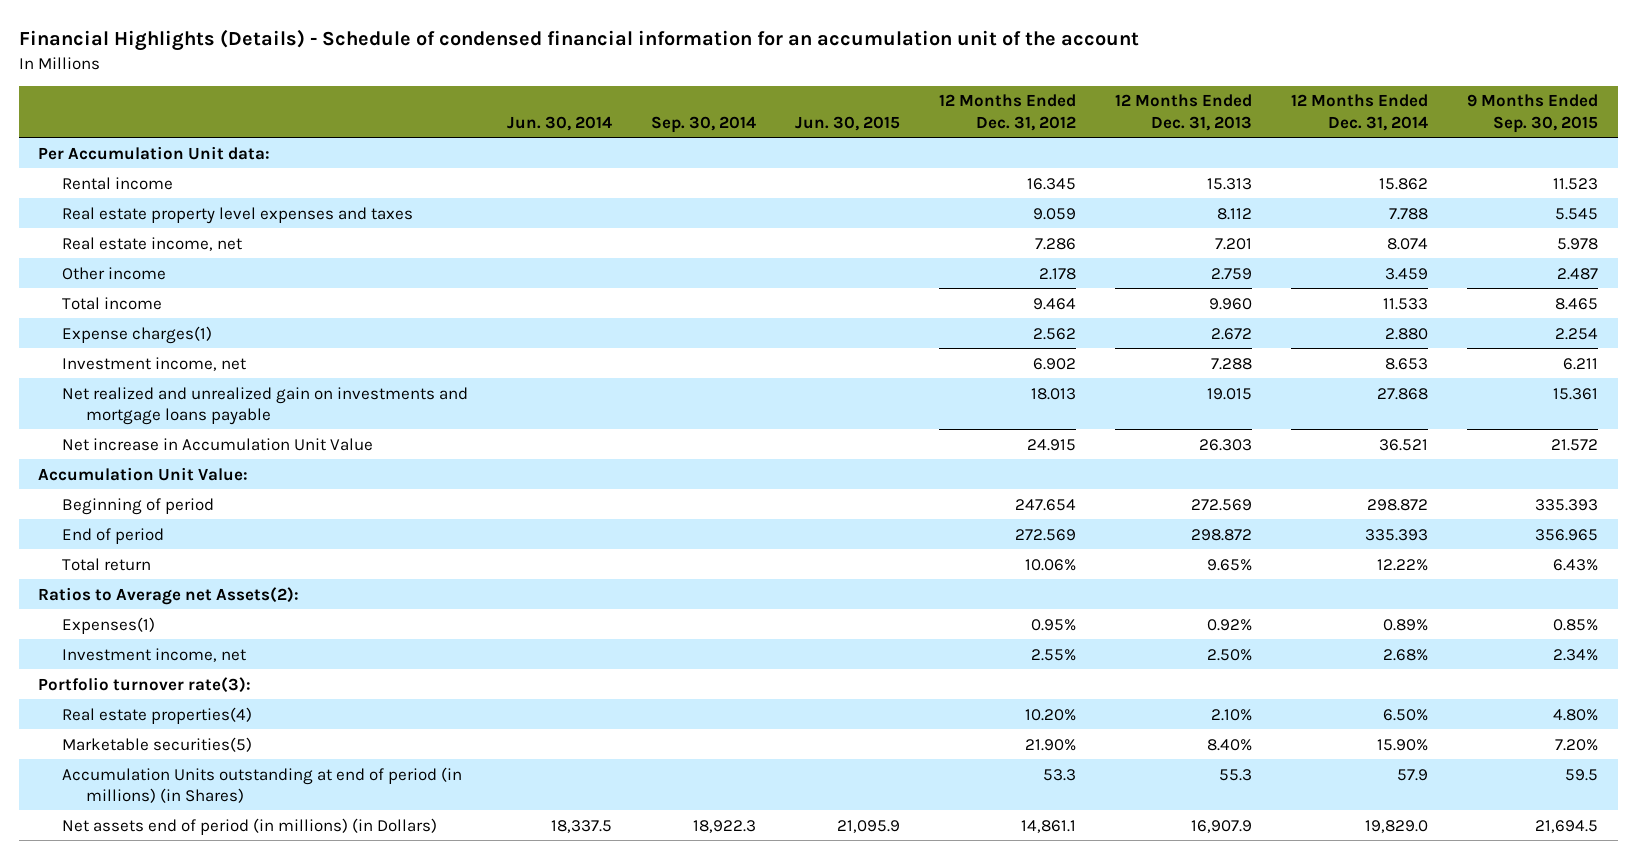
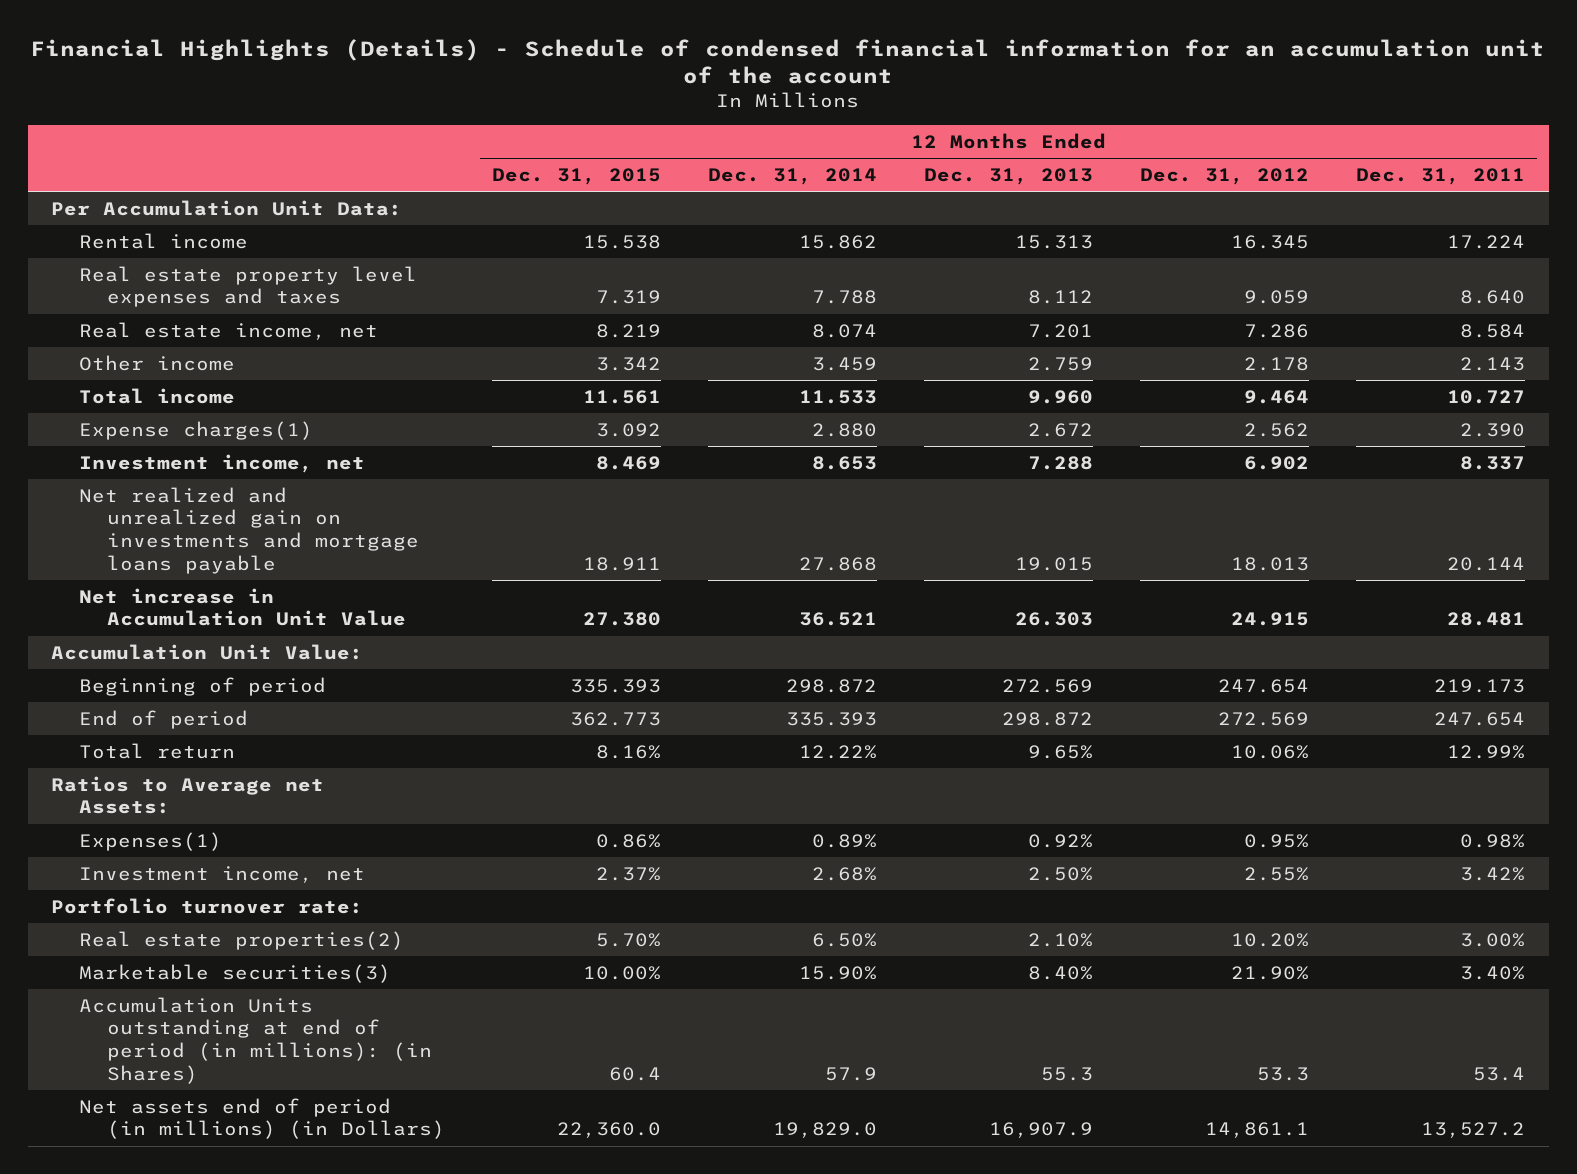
- | Jun. 30, 2014 | Sep. 30, 2014 | Jun. 30, 2015 | 12 Months Ended Dec. 31, 2012 | 12 Months Ended Dec. 31, 2013 | 12 Months Ended Dec. 31, 2014 | 9 Months Ended Sep. 30, 2015
+ | 12 Months Ended Dec. 31, 2015 | 12 Months Ended Dec. 31, 2014 | 12 Months Ended Dec. 31, 2013 | 12 Months Ended Dec. 31, 2012 | 12 Months Ended Dec. 31, 2011
- Per Accumulation Unit data:
+ Per Accumulation Unit Data:
- Ratios to Average net Assets(2):
+ Ratios to Average net Assets:
- Portfolio turnover rate(3):
- Real estate properties(4) | | | | 10.20% | 2.10% | 6.50% | 4.80%
- Marketable securities(5) | | | | 21.90% | 8.40% | 15.90% | 7.20%
- Accumulation Units outstanding at end of period (in millions) (in Shares) | | | | 53.3 | 55.3 | 57.9 | 59.5
+ Portfolio turnover rate:
+ Real estate properties(2) | 5.70% | 6.50% | 2.10% | 10.20% | 3.00%
+ Marketable securities(3) | 10.00% | 15.90% | 8.40% | 21.90% | 3.40%
+ Accumulation Units outstanding at end of period (in millions): (in Shares) | 60.4 | 57.9 | 55.3 | 53.3 | 53.4

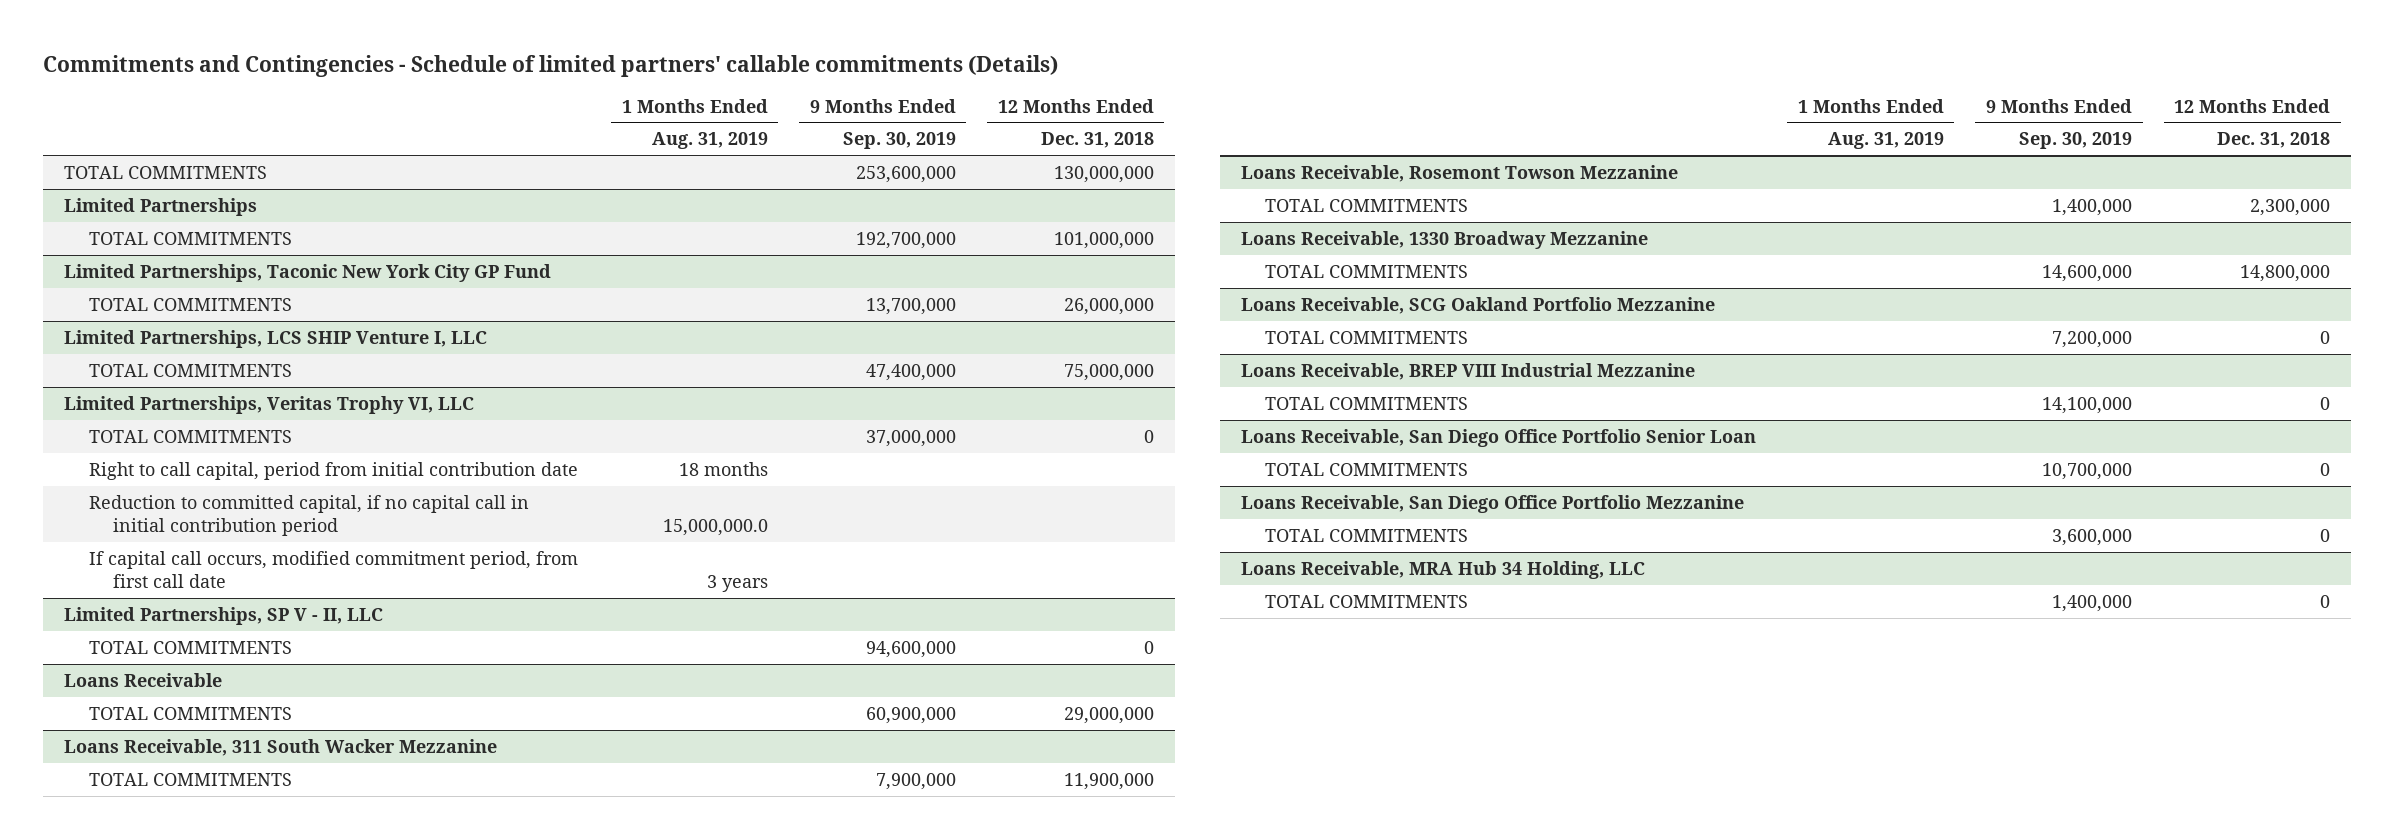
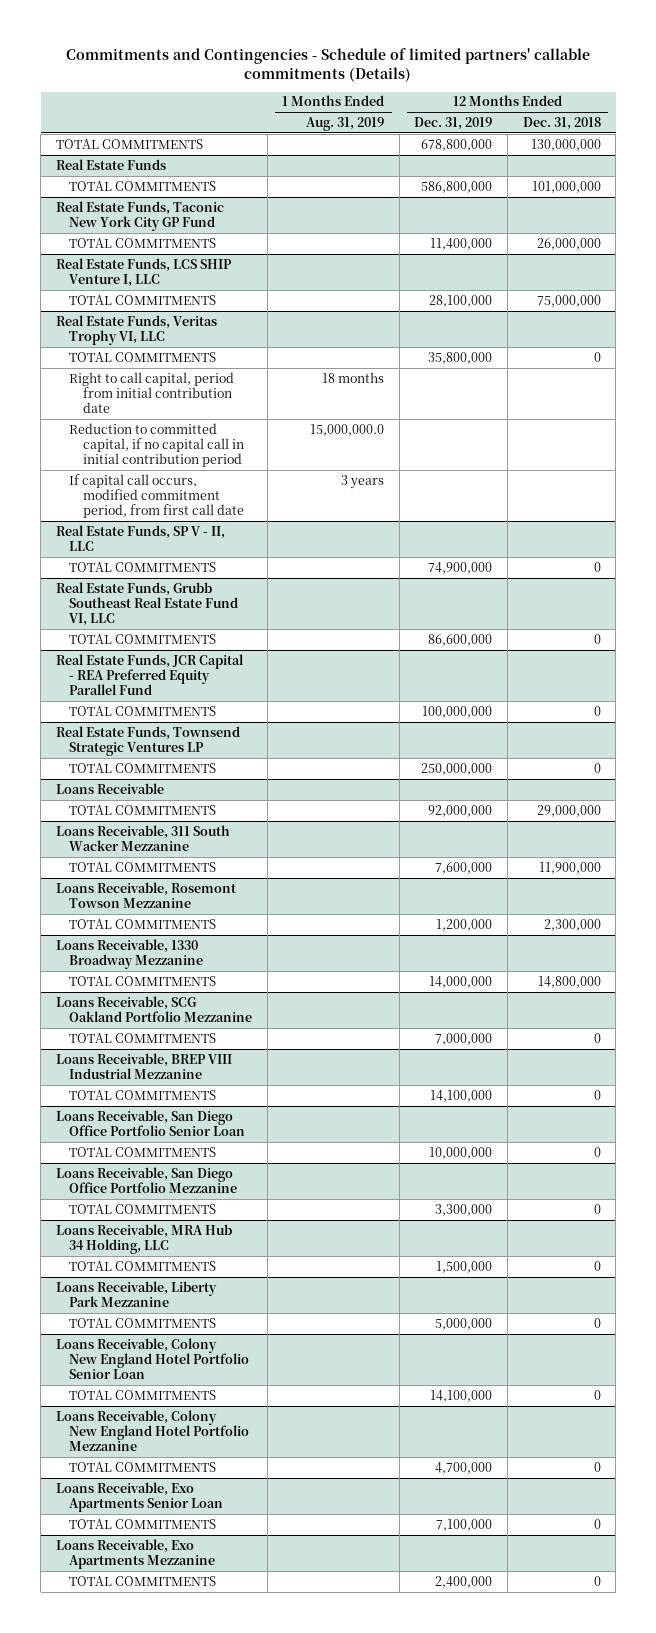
- | 1 Months Ended Aug. 31, 2019 | 9 Months Ended Sep. 30, 2019 | 12 Months Ended Dec. 31, 2018
+ | 1 Months Ended Aug. 31, 2019 | 12 Months Ended Dec. 31, 2019 | 12 Months Ended Dec. 31, 2018
- Limited Partnerships
+ Real Estate Funds
- Limited Partnerships, Taconic New York City GP Fund
+ Real Estate Funds, Taconic New York City GP Fund
- Limited Partnerships, LCS SHIP Venture I, LLC
+ Real Estate Funds, LCS SHIP Venture I, LLC
- Limited Partnerships, Veritas Trophy VI, LLC
+ Real Estate Funds, Veritas Trophy VI, LLC
- Limited Partnerships, SP V - II, LLC
+ Real Estate Funds, SP V - II, LLC
+ Real Estate Funds, Grubb Southeast Real Estate Fund VI, LLC
+ TOTAL COMMITMENTS | | 86,600,000 | 0
+ Real Estate Funds, JCR Capital - REA Preferred Equity Parallel Fund
+ TOTAL COMMITMENTS | | 100,000,000 | 0
+ Real Estate Funds, Townsend Strategic Ventures LP
+ TOTAL COMMITMENTS | | 250,000,000 | 0
+ Loans Receivable, Liberty Park Mezzanine
+ TOTAL COMMITMENTS | | 5,000,000 | 0
+ Loans Receivable, Colony New England Hotel Portfolio Senior Loan
+ TOTAL COMMITMENTS | | 14,100,000 | 0
+ Loans Receivable, Colony New England Hotel Portfolio Mezzanine
+ TOTAL COMMITMENTS | | 4,700,000 | 0
+ Loans Receivable, Exo Apartments Senior Loan
+ TOTAL COMMITMENTS | | 7,100,000 | 0
+ Loans Receivable, Exo Apartments Mezzanine
+ TOTAL COMMITMENTS | | 2,400,000 | 0

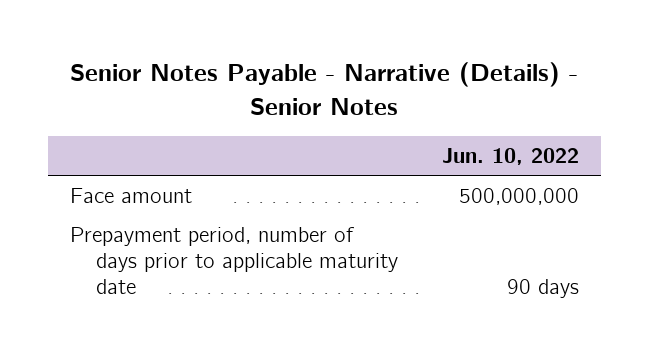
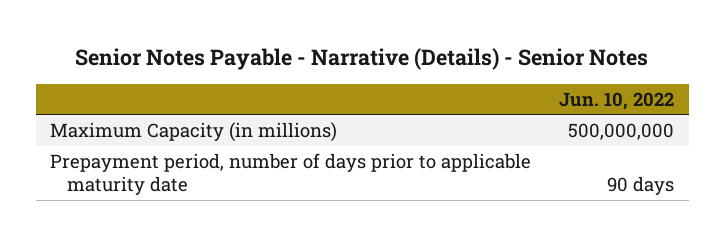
- Face amount | 500,000,000
+ Maximum Capacity (in millions) | 500,000,000

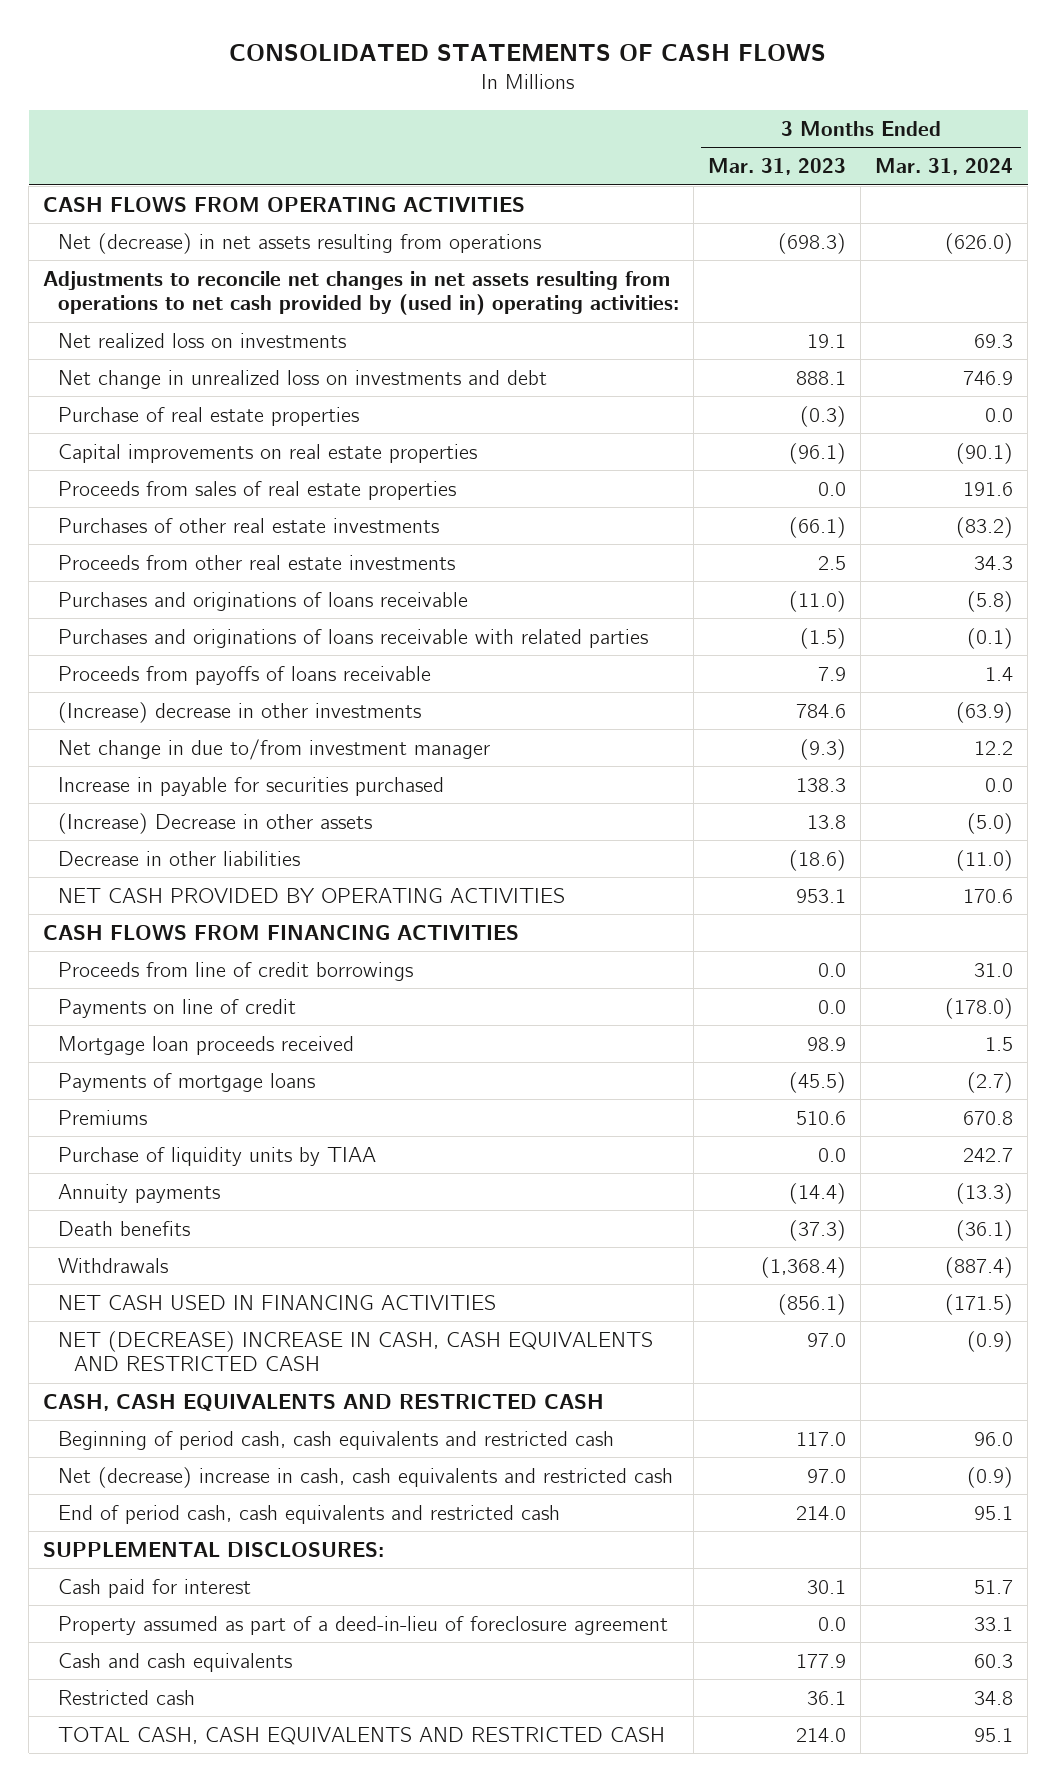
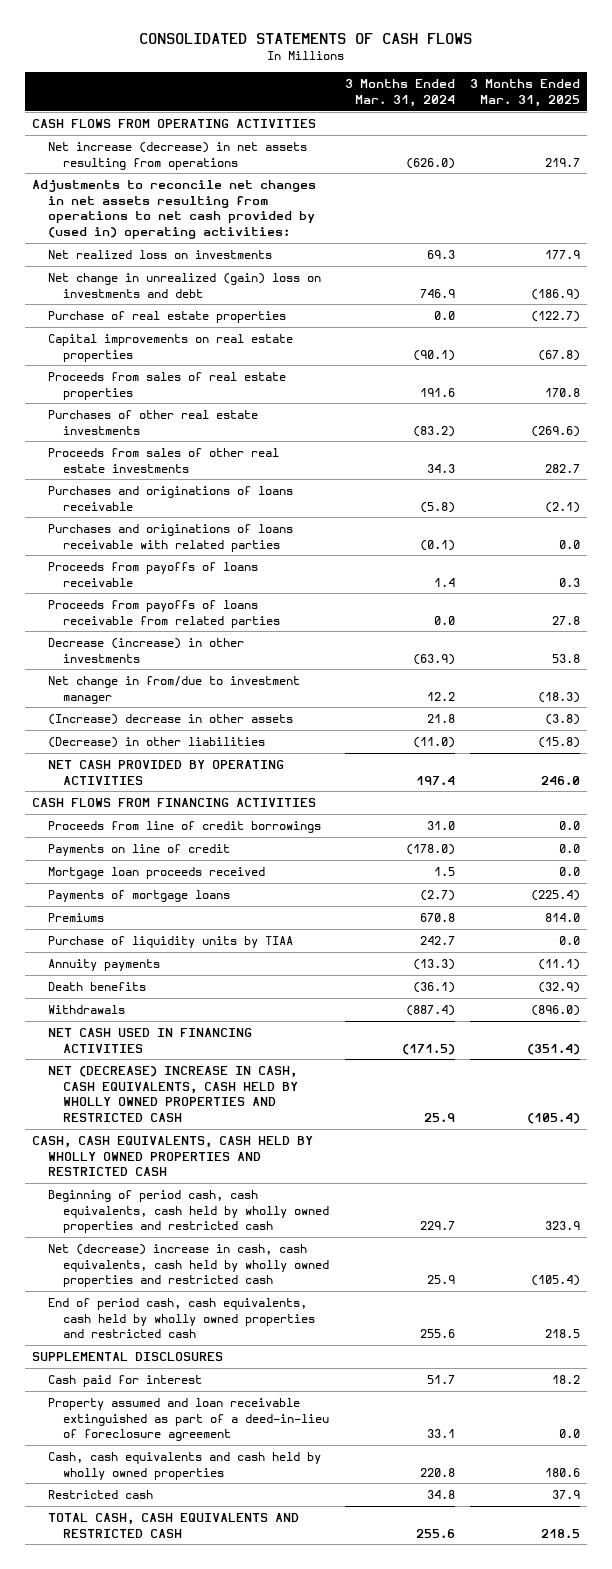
- | 3 Months Ended Mar. 31, 2023 | 3 Months Ended Mar. 31, 2024
+ | 3 Months Ended Mar. 31, 2024 | 3 Months Ended Mar. 31, 2025
- Net (decrease) in net assets resulting from operations | (698.3) | (626.0)
+ Net increase (decrease) in net assets resulting from operations | (626.0) | 219.7
- Net change in unrealized loss on investments and debt | 888.1 | 746.9
+ Net change in unrealized (gain) loss on investments and debt | 746.9 | (186.9)
- Proceeds from other real estate investments | 2.5 | 34.3
+ Proceeds from sales of other real estate investments | 34.3 | 282.7
- (Increase) decrease in other investments | 784.6 | (63.9)
- Net change in due to/from investment manager | (9.3) | 12.2
- Increase in payable for securities purchased | 138.3 | 0.0
- (Increase) Decrease in other assets | 13.8 | (5.0)
- Decrease in other liabilities | (18.6) | (11.0)
- NET CASH PROVIDED BY OPERATING ACTIVITIES | 953.1 | 170.6
+ Proceeds from payoffs of loans receivable from related parties | 0.0 | 27.8
+ Decrease (increase) in other investments | (63.9) | 53.8
+ Net change in from/due to investment manager | 12.2 | (18.3)
+ (Increase) decrease in other assets | 21.8 | (3.8)
+ (Decrease) in other liabilities | (11.0) | (15.8)
+ NET CASH PROVIDED BY OPERATING ACTIVITIES | 197.4 | 246.0
- NET (DECREASE) INCREASE IN CASH, CASH EQUIVALENTS AND RESTRICTED CASH | 97.0 | (0.9)
- CASH, CASH EQUIVALENTS AND RESTRICTED CASH
- Beginning of period cash, cash equivalents and restricted cash | 117.0 | 96.0
- Net (decrease) increase in cash, cash equivalents and restricted cash | 97.0 | (0.9)
- End of period cash, cash equivalents and restricted cash | 214.0 | 95.1
- SUPPLEMENTAL DISCLOSURES:
+ NET (DECREASE) INCREASE IN CASH, CASH EQUIVALENTS, CASH HELD BY WHOLLY OWNED PROPERTIES AND RESTRICTED CASH | 25.9 | (105.4)
+ CASH, CASH EQUIVALENTS, CASH HELD BY WHOLLY OWNED PROPERTIES AND RESTRICTED CASH
+ Beginning of period cash, cash equivalents, cash held by wholly owned properties and restricted cash | 229.7 | 323.9
+ Net (decrease) increase in cash, cash equivalents, cash held by wholly owned properties and restricted cash | 25.9 | (105.4)
+ End of period cash, cash equivalents, cash held by wholly owned properties and restricted cash | 255.6 | 218.5
+ SUPPLEMENTAL DISCLOSURES
- Property assumed as part of a deed-in-lieu of foreclosure agreement | 0.0 | 33.1
- Cash and cash equivalents | 177.9 | 60.3
+ Property assumed and loan receivable extinguished as part of a deed-in-lieu of foreclosure agreement | 33.1 | 0.0
+ Cash, cash equivalents and cash held by wholly owned properties | 220.8 | 180.6
- TOTAL CASH, CASH EQUIVALENTS AND RESTRICTED CASH | 214.0 | 95.1
+ TOTAL CASH, CASH EQUIVALENTS AND RESTRICTED CASH | 255.6 | 218.5

